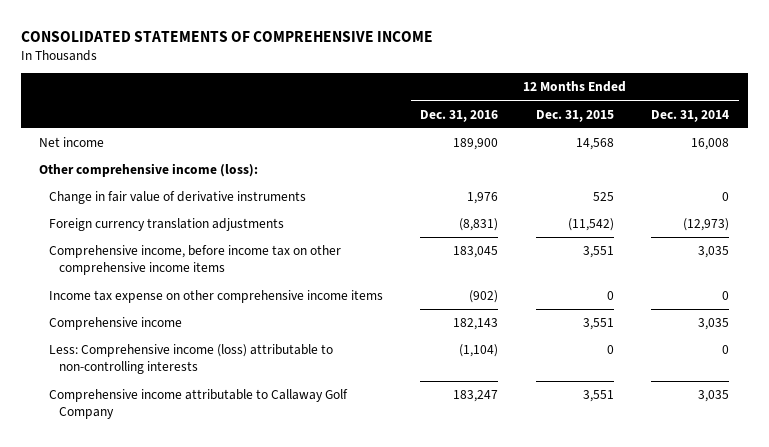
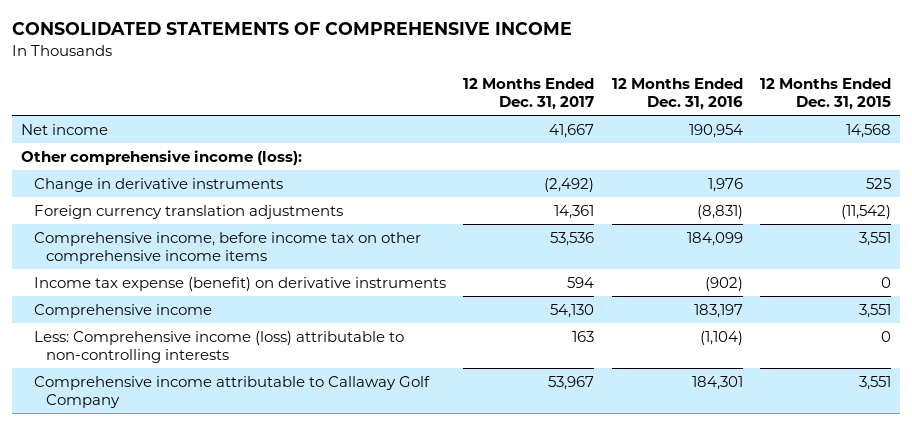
- | 12 Months Ended Dec. 31, 2016 | 12 Months Ended Dec. 31, 2015 | 12 Months Ended Dec. 31, 2014
+ | 12 Months Ended Dec. 31, 2017 | 12 Months Ended Dec. 31, 2016 | 12 Months Ended Dec. 31, 2015
- Net income | 189,900 | 14,568 | 16,008
+ Net income | 41,667 | 190,954 | 14,568
- Change in fair value of derivative instruments | 1,976 | 525 | 0
+ Change in derivative instruments | (2,492) | 1,976 | 525
- Comprehensive income, before income tax on other comprehensive income items | 183,045 | 3,551 | 3,035
- Income tax expense on other comprehensive income items | (902) | 0 | 0
- Comprehensive income | 182,143 | 3,551 | 3,035
+ Comprehensive income, before income tax on other comprehensive income items | 53,536 | 184,099 | 3,551
+ Income tax expense (benefit) on derivative instruments | 594 | (902) | 0
+ Comprehensive income | 54,130 | 183,197 | 3,551
- Comprehensive income attributable to Callaway Golf Company | 183,247 | 3,551 | 3,035
+ Comprehensive income attributable to Callaway Golf Company | 53,967 | 184,301 | 3,551

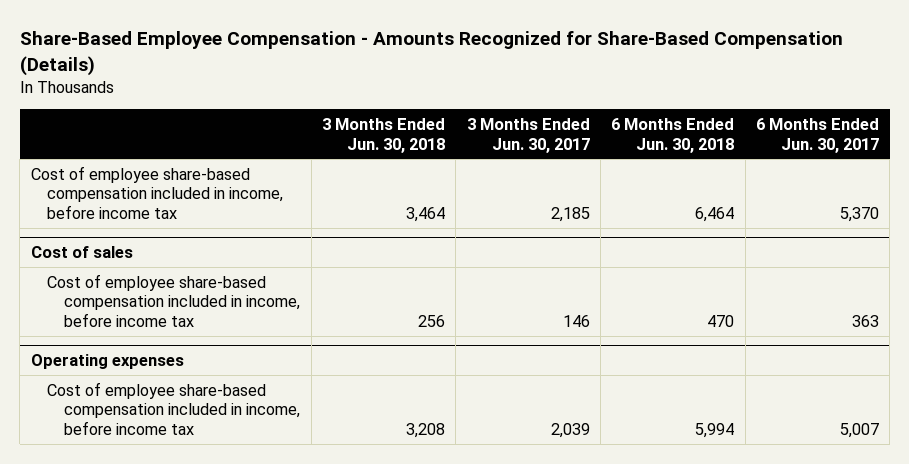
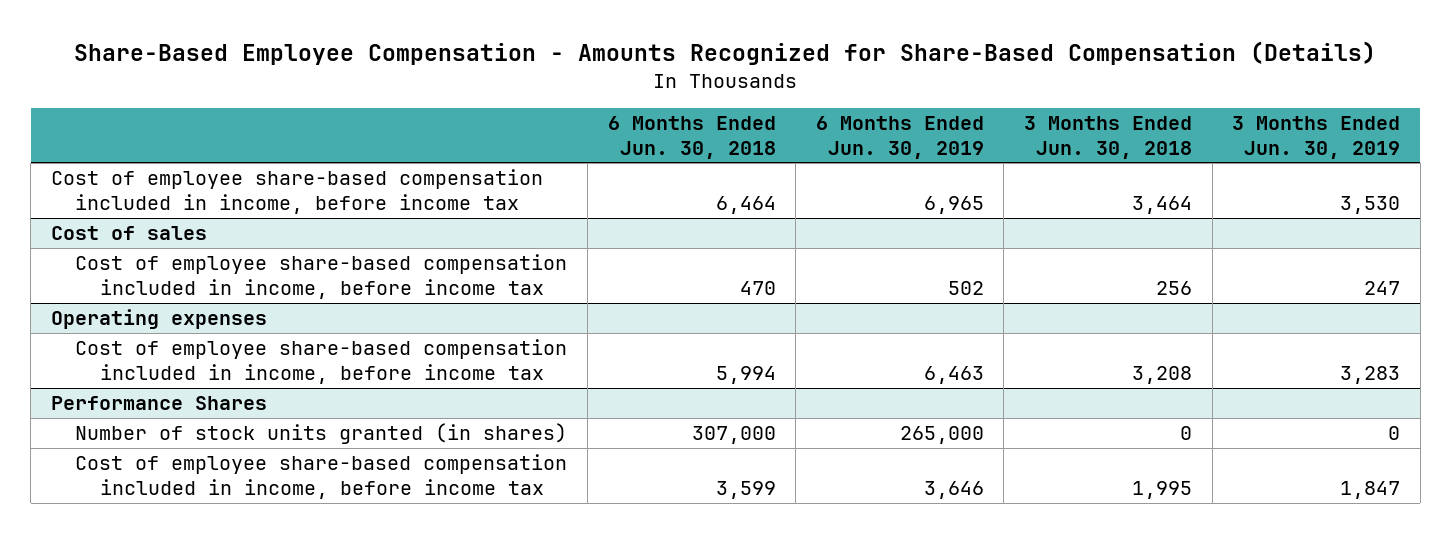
- | 3 Months Ended Jun. 30, 2018 | 3 Months Ended Jun. 30, 2017 | 6 Months Ended Jun. 30, 2018 | 6 Months Ended Jun. 30, 2017
+ | 6 Months Ended Jun. 30, 2018 | 6 Months Ended Jun. 30, 2019 | 3 Months Ended Jun. 30, 2018 | 3 Months Ended Jun. 30, 2019
+ Performance Shares
+ Number of stock units granted (in shares) | 307,000 | 265,000 | 0 | 0
+ Cost of employee share-based compensation included in income, before income tax | 3,599 | 3,646 | 1,995 | 1,847

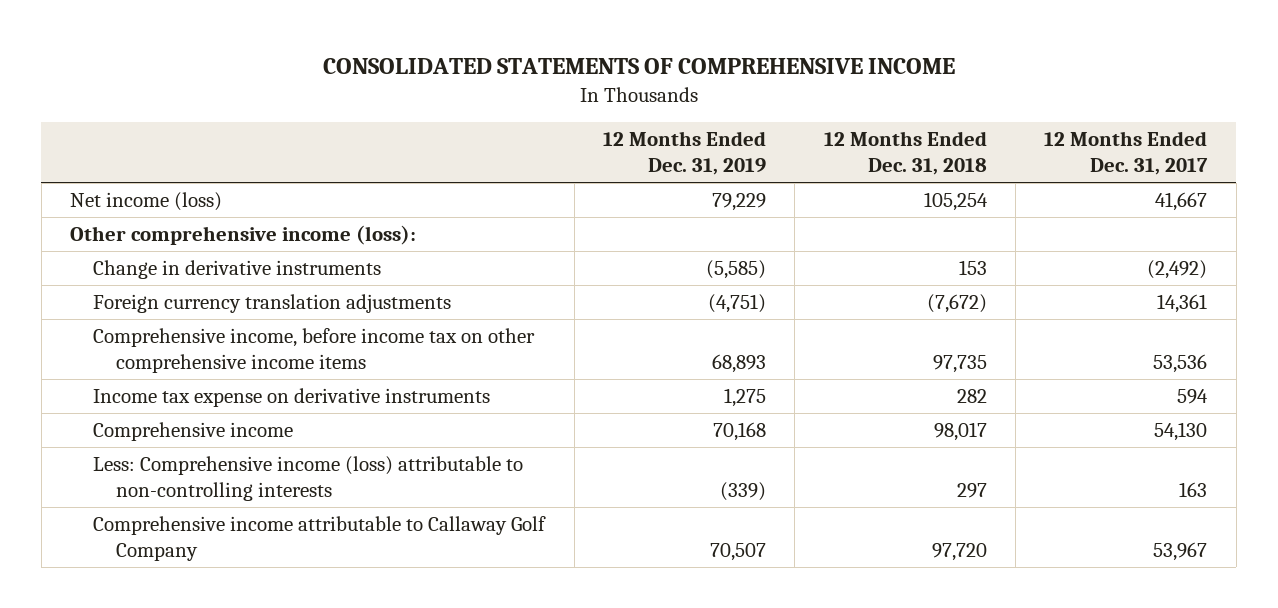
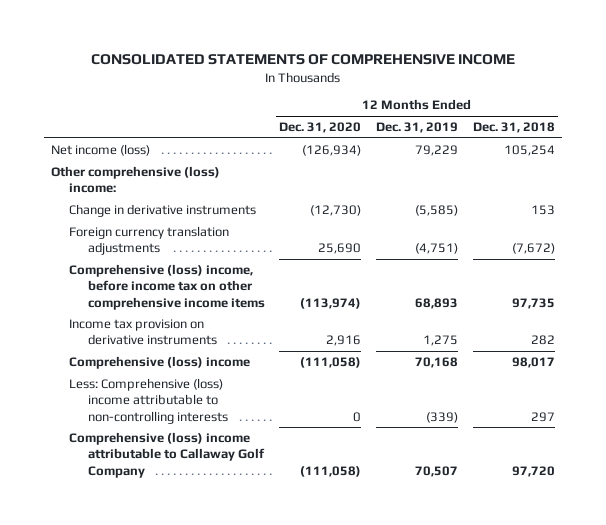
- | 12 Months Ended Dec. 31, 2019 | 12 Months Ended Dec. 31, 2018 | 12 Months Ended Dec. 31, 2017
+ | 12 Months Ended Dec. 31, 2020 | 12 Months Ended Dec. 31, 2019 | 12 Months Ended Dec. 31, 2018
- Other comprehensive income (loss):
+ Other comprehensive (loss) income:
- Comprehensive income, before income tax on other comprehensive income items | 68,893 | 97,735 | 53,536
- Income tax expense on derivative instruments | 1,275 | 282 | 594
- Comprehensive income | 70,168 | 98,017 | 54,130
- Less: Comprehensive income (loss) attributable to non-controlling interests | (339) | 297 | 163
- Comprehensive income attributable to Callaway Golf Company | 70,507 | 97,720 | 53,967
+ Comprehensive (loss) income, before income tax on other comprehensive income items | (113,974) | 68,893 | 97,735
+ Income tax provision on derivative instruments | 2,916 | 1,275 | 282
+ Comprehensive (loss) income | (111,058) | 70,168 | 98,017
+ Less: Comprehensive (loss) income attributable to non-controlling interests | 0 | (339) | 297
+ Comprehensive (loss) income attributable to Callaway Golf Company | (111,058) | 70,507 | 97,720

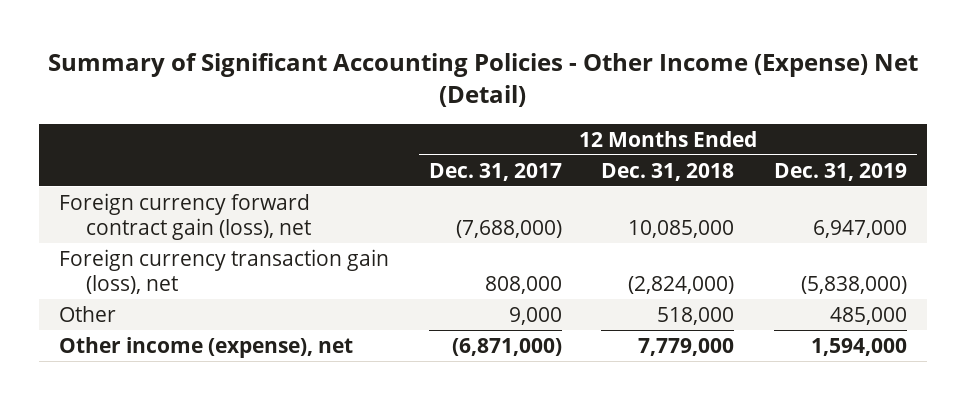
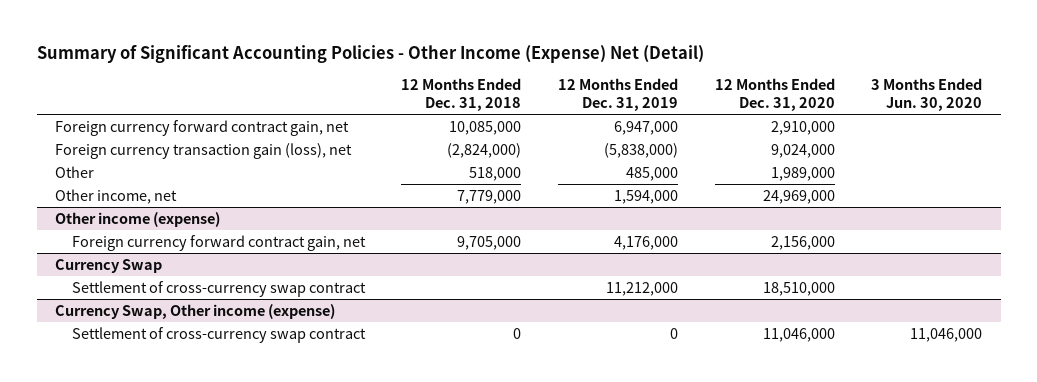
- | 12 Months Ended Dec. 31, 2017 | 12 Months Ended Dec. 31, 2018 | 12 Months Ended Dec. 31, 2019
+ | 12 Months Ended Dec. 31, 2018 | 12 Months Ended Dec. 31, 2019 | 12 Months Ended Dec. 31, 2020 | 3 Months Ended Jun. 30, 2020
- Foreign currency forward contract gain (loss), net | (7,688,000) | 10,085,000 | 6,947,000
+ Foreign currency forward contract gain, net | 10,085,000 | 6,947,000 | 2,910,000 |
- Other income (expense), net | (6,871,000) | 7,779,000 | 1,594,000
+ Other income, net | 7,779,000 | 1,594,000 | 24,969,000 |
+ Other income (expense)
+ Foreign currency forward contract gain, net | 9,705,000 | 4,176,000 | 2,156,000 |
+ Currency Swap
+ Settlement of cross-currency swap contract | | 11,212,000 | 18,510,000 |
+ Currency Swap, Other income (expense)
+ Settlement of cross-currency swap contract | 0 | 0 | 11,046,000 | 11,046,000

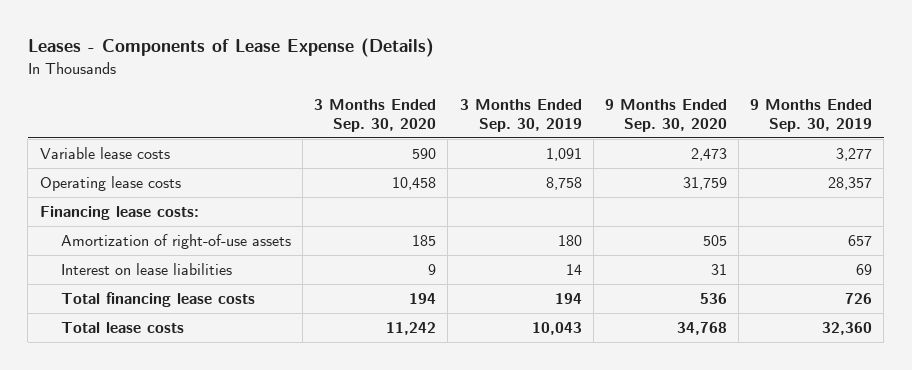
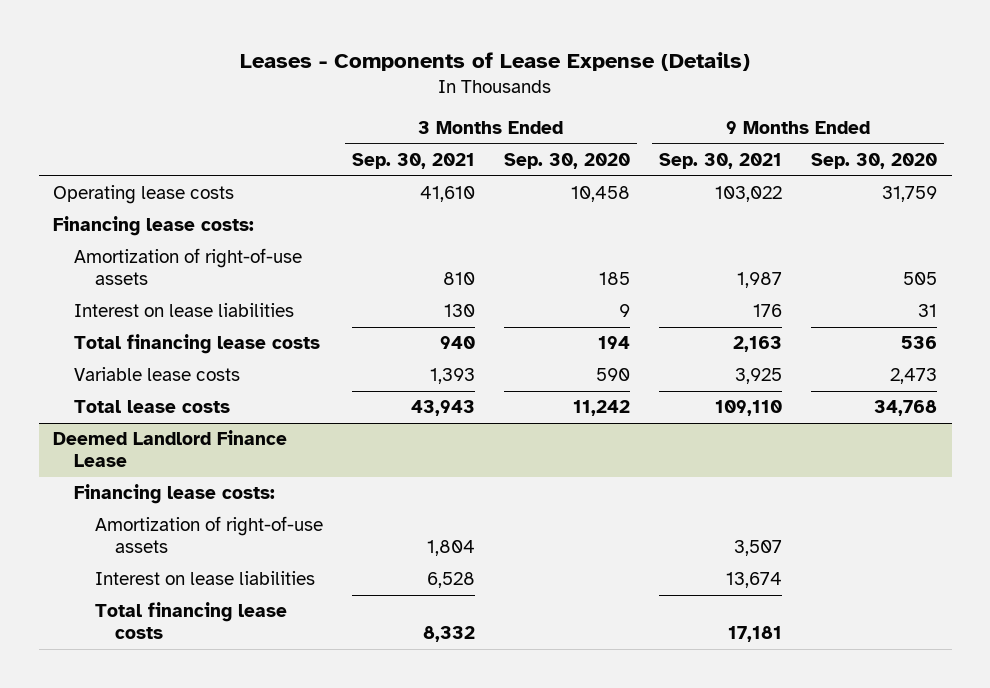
- | 3 Months Ended Sep. 30, 2020 | 3 Months Ended Sep. 30, 2019 | 9 Months Ended Sep. 30, 2020 | 9 Months Ended Sep. 30, 2019
+ | 3 Months Ended Sep. 30, 2021 | 3 Months Ended Sep. 30, 2020 | 9 Months Ended Sep. 30, 2021 | 9 Months Ended Sep. 30, 2020
moved down: Variable lease costs | 1,393 | 590 | 3,925 | 2,473
+ Deemed Landlord Finance Lease
+ Financing lease costs:
+ Amortization of right-of-use assets | 1,804 | | 3,507 |
+ Interest on lease liabilities | 6,528 | | 13,674 |
+ Total financing lease costs | 8,332 | | 17,181 |

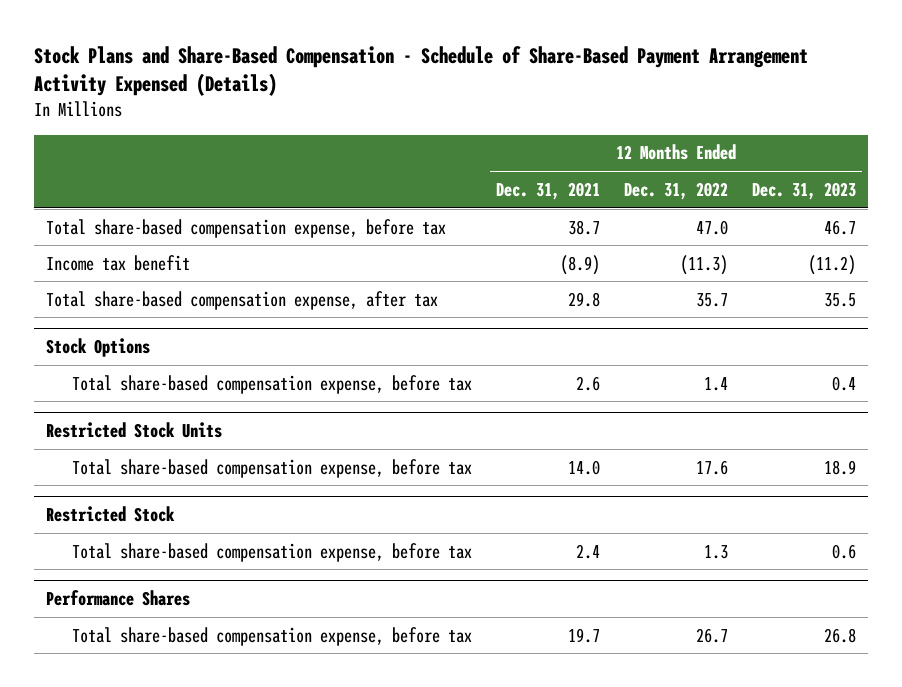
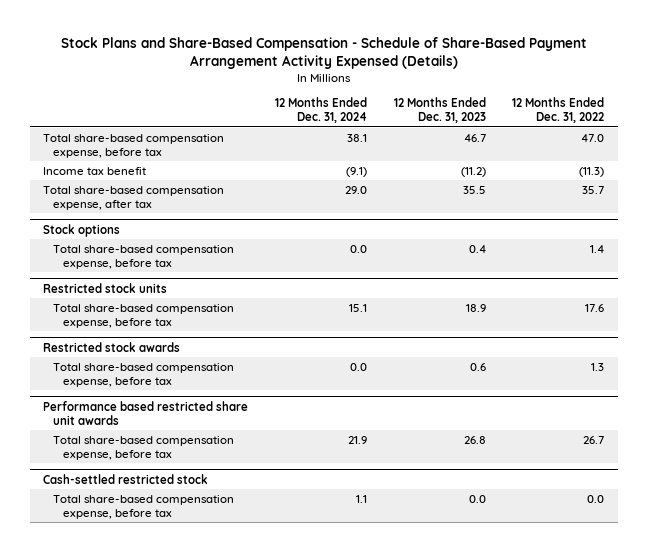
- | 12 Months Ended Dec. 31, 2021 | 12 Months Ended Dec. 31, 2022 | 12 Months Ended Dec. 31, 2023
+ | 12 Months Ended Dec. 31, 2024 | 12 Months Ended Dec. 31, 2023 | 12 Months Ended Dec. 31, 2022
- Stock Options
+ Stock options
- Restricted Stock Units
+ Restricted stock units
- Restricted Stock
+ Restricted stock awards
- Performance Shares
+ Performance based restricted share unit awards
+ Cash-settled restricted stock
+ Total share-based compensation expense, before tax | 1.1 | 0.0 | 0.0

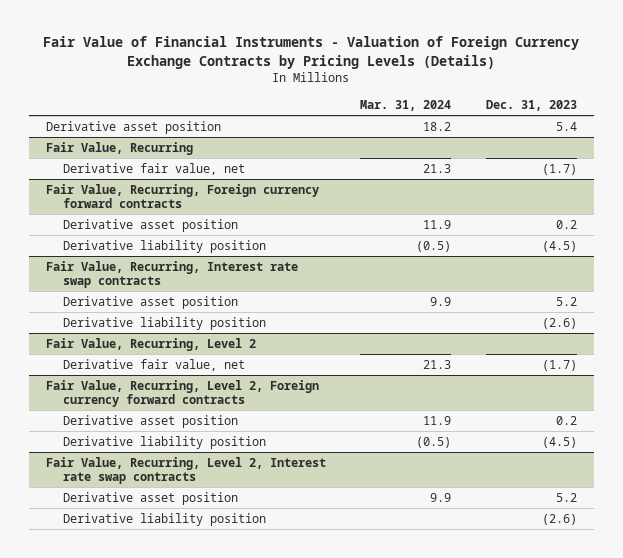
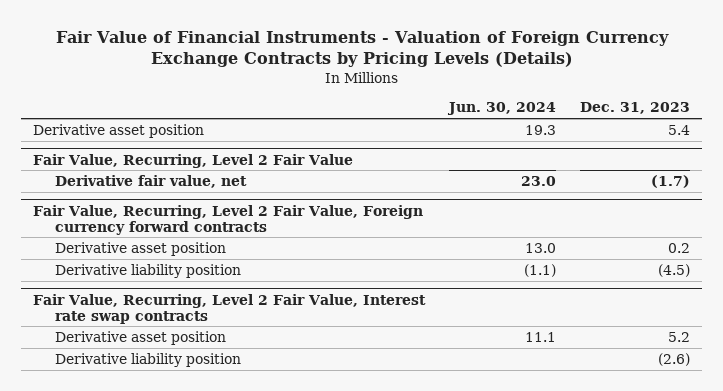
- | Mar. 31, 2024 | Dec. 31, 2023
+ | Jun. 30, 2024 | Dec. 31, 2023
- Fair Value, Recurring
- Derivative fair value, net | 21.3 | (1.7)
- Fair Value, Recurring, Foreign currency forward contracts
- Derivative asset position | 11.9 | 0.2
- Derivative liability position | (0.5) | (4.5)
- Fair Value, Recurring, Interest rate swap contracts
- Derivative asset position | 9.9 | 5.2
- Derivative liability position | | (2.6)
- Fair Value, Recurring, Level 2
+ Fair Value, Recurring, Level 2 Fair Value
- Fair Value, Recurring, Level 2, Foreign currency forward contracts
+ Fair Value, Recurring, Level 2 Fair Value, Foreign currency forward contracts
- Fair Value, Recurring, Level 2, Interest rate swap contracts
+ Fair Value, Recurring, Level 2 Fair Value, Interest rate swap contracts

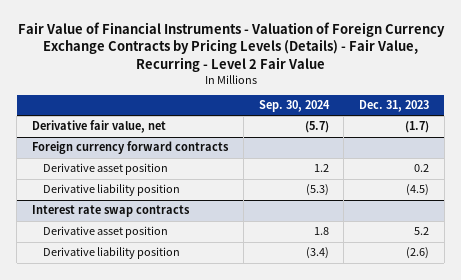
- Fair Value of Financial Instruments - Valuation of Foreign Currency Exchange Contracts by Pricing Levels (Details)
+ Fair Value of Financial Instruments - Valuation of Foreign Currency Exchange Contracts by Pricing Levels (Details) - Fair Value, Recurring - Level 2 Fair Value
- | Jun. 30, 2024 | Dec. 31, 2023
+ | Sep. 30, 2024 | Dec. 31, 2023
- Derivative asset position | 19.3 | 5.4
- Fair Value, Recurring, Level 2 Fair Value
- Fair Value, Recurring, Level 2 Fair Value, Foreign currency forward contracts
+ Foreign currency forward contracts
- Fair Value, Recurring, Level 2 Fair Value, Interest rate swap contracts
+ Interest rate swap contracts

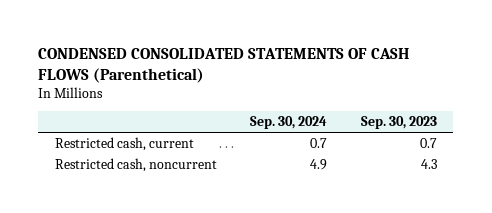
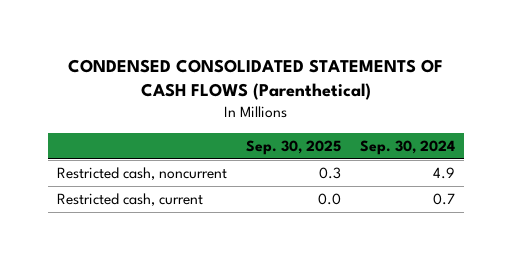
- | Sep. 30, 2024 | Sep. 30, 2023
+ | Sep. 30, 2025 | Sep. 30, 2024
moved down: Restricted cash, current | 0.0 | 0.7

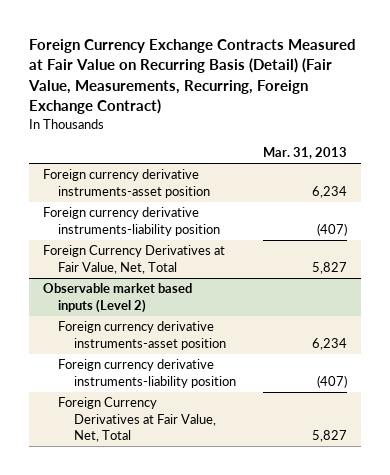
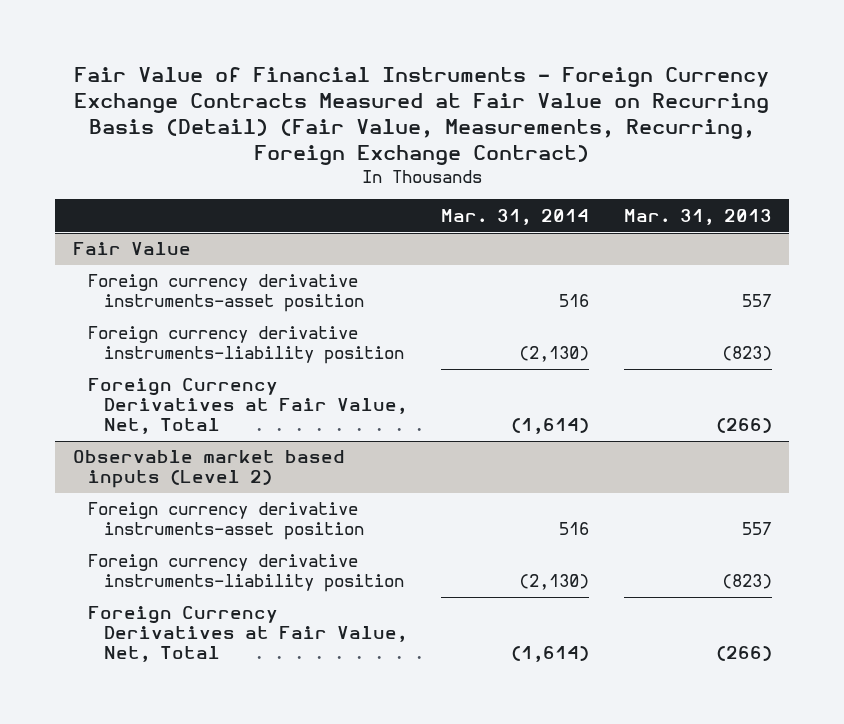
- Foreign Currency Exchange Contracts Measured at Fair Value on Recurring Basis (Detail) (Fair Value, Measurements, Recurring, Foreign Exchange Contract)
+ Fair Value of Financial Instruments - Foreign Currency Exchange Contracts Measured at Fair Value on Recurring Basis (Detail) (Fair Value, Measurements, Recurring, Foreign Exchange Contract)
- | Mar. 31, 2013
+ | Mar. 31, 2014 | Mar. 31, 2013
- Foreign currency derivative instruments-asset position | 6,234
- Foreign currency derivative instruments-liability position | (407)
- Foreign Currency Derivatives at Fair Value, Net, Total | 5,827
+ Fair Value
+ Foreign currency derivative instruments-asset position | 516 | 557
+ Foreign currency derivative instruments-liability position | (2,130) | (823)
+ Foreign Currency Derivatives at Fair Value, Net, Total | (1,614) | (266)
@ Observable market based inputs (Level 2)
- Foreign currency derivative instruments-asset position | 6,234
- Foreign currency derivative instruments-liability position | (407)
- Foreign Currency Derivatives at Fair Value, Net, Total | 5,827
+ Foreign currency derivative instruments-asset position | 516 | 557
+ Foreign currency derivative instruments-liability position | (2,130) | (823)
+ Foreign Currency Derivatives at Fair Value, Net, Total | (1,614) | (266)

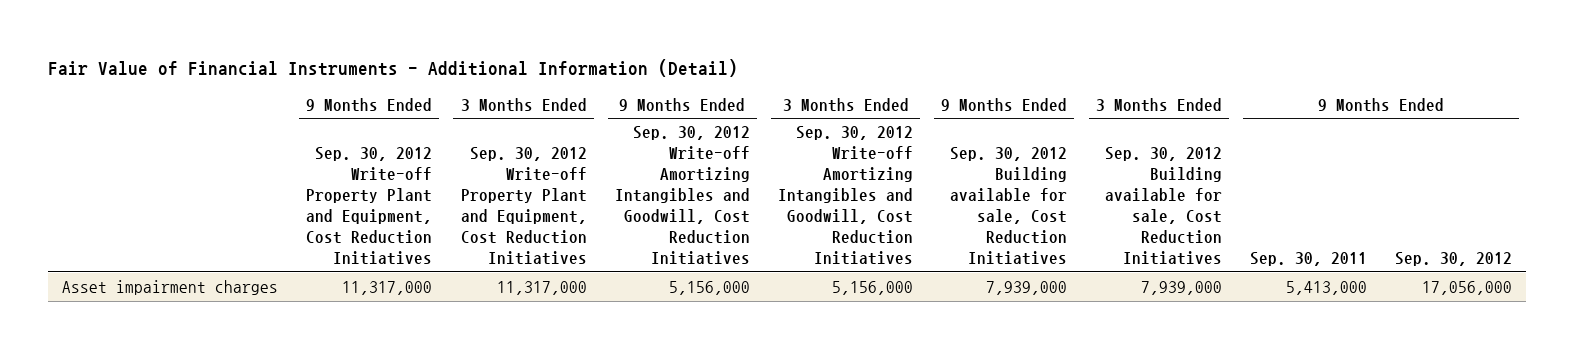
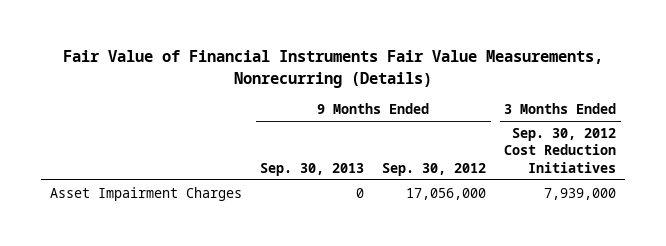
- Fair Value of Financial Instruments - Additional Information (Detail)
+ Fair Value of Financial Instruments Fair Value Measurements, Nonrecurring (Details)
- | 9 Months Ended Sep. 30, 2012 Write-off Property Plant and Equipment, Cost Reduction Initiatives | 3 Months Ended Sep. 30, 2012 Write-off Property Plant and Equipment, Cost Reduction Initiatives | 9 Months Ended Sep. 30, 2012 Write-off Amortizing Intangibles and Goodwill, Cost Reduction Initiatives | 3 Months Ended Sep. 30, 2012 Write-off Amortizing Intangibles and Goodwill, Cost Reduction Initiatives | 9 Months Ended Sep. 30, 2012 Building available for sale, Cost Reduction Initiatives | 3 Months Ended Sep. 30, 2012 Building available for sale, Cost Reduction Initiatives | 9 Months Ended Sep. 30, 2011 | 9 Months Ended Sep. 30, 2012
+ | 9 Months Ended Sep. 30, 2013 | 9 Months Ended Sep. 30, 2012 | 3 Months Ended Sep. 30, 2012 Cost Reduction Initiatives
- Asset impairment charges | 11,317,000 | 11,317,000 | 5,156,000 | 5,156,000 | 7,939,000 | 7,939,000 | 5,413,000 | 17,056,000
+ Asset Impairment Charges | 0 | 17,056,000 | 7,939,000

